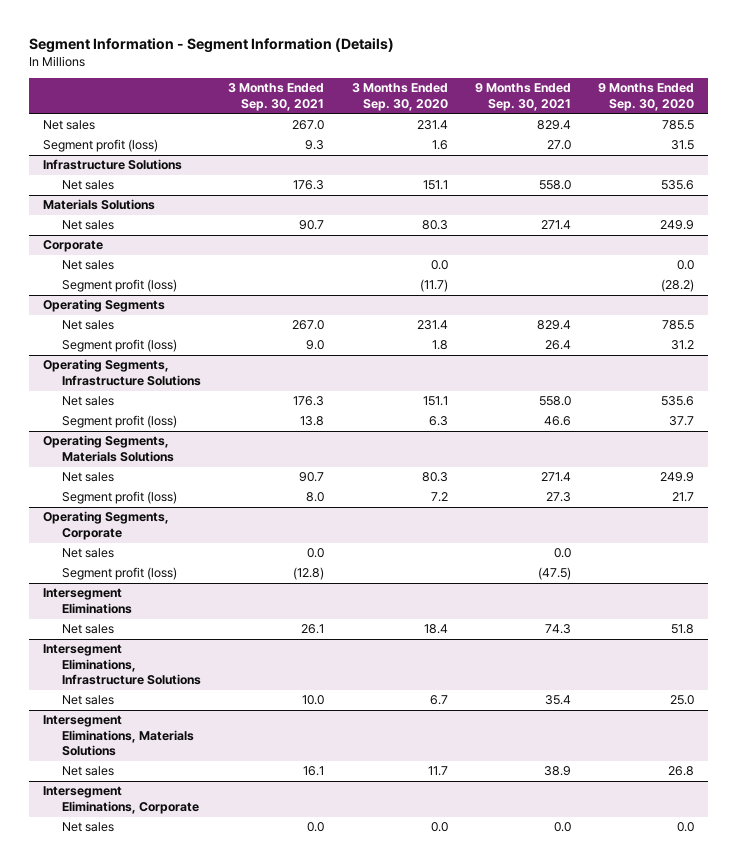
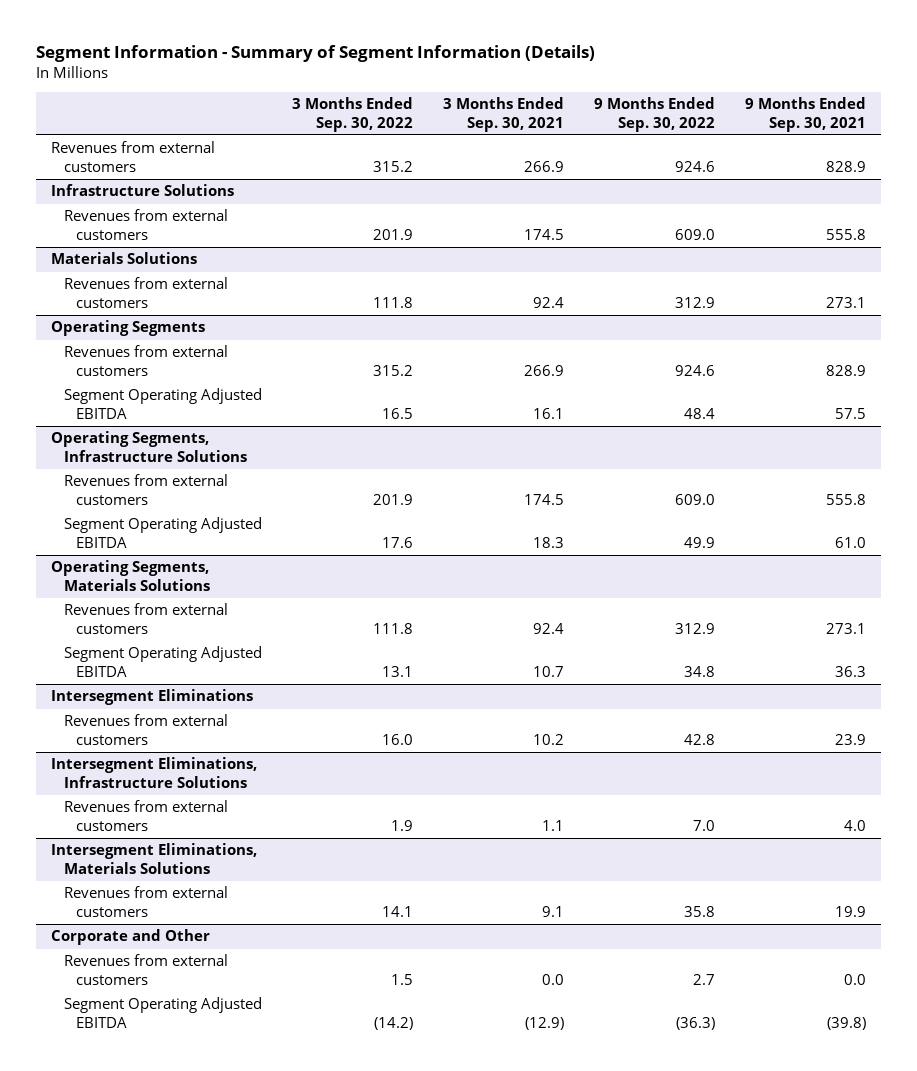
- Segment Information - Segment Information (Details)
+ Segment Information - Summary of Segment Information (Details)
- | 3 Months Ended Sep. 30, 2021 | 3 Months Ended Sep. 30, 2020 | 9 Months Ended Sep. 30, 2021 | 9 Months Ended Sep. 30, 2020
+ | 3 Months Ended Sep. 30, 2022 | 3 Months Ended Sep. 30, 2021 | 9 Months Ended Sep. 30, 2022 | 9 Months Ended Sep. 30, 2021
- Net sales | 267.0 | 231.4 | 829.4 | 785.5
- Segment profit (loss) | 9.3 | 1.6 | 27.0 | 31.5
+ Revenues from external customers | 315.2 | 266.9 | 924.6 | 828.9
@ Infrastructure Solutions
- Net sales | 176.3 | 151.1 | 558.0 | 535.6
+ Revenues from external customers | 201.9 | 174.5 | 609.0 | 555.8
@ Materials Solutions
- Net sales | 90.7 | 80.3 | 271.4 | 249.9
- Corporate
- Net sales | | 0.0 | | 0.0
- Segment profit (loss) | | (11.7) | | (28.2)
@ Materials Solutions
+ Revenues from external customers | 111.8 | 92.4 | 312.9 | 273.1
@ Operating Segments
- Net sales | 267.0 | 231.4 | 829.4 | 785.5
- Segment profit (loss) | 9.0 | 1.8 | 26.4 | 31.2
+ Revenues from external customers | 315.2 | 266.9 | 924.6 | 828.9
+ Segment Operating Adjusted EBITDA | 16.5 | 16.1 | 48.4 | 57.5
@ Operating Segments, Infrastructure Solutions
- Net sales | 176.3 | 151.1 | 558.0 | 535.6
- Segment profit (loss) | 13.8 | 6.3 | 46.6 | 37.7
+ Revenues from external customers | 201.9 | 174.5 | 609.0 | 555.8
+ Segment Operating Adjusted EBITDA | 17.6 | 18.3 | 49.9 | 61.0
@ Operating Segments, Materials Solutions
- Net sales | 90.7 | 80.3 | 271.4 | 249.9
- Segment profit (loss) | 8.0 | 7.2 | 27.3 | 21.7
- Operating Segments, Corporate
- Net sales | 0.0 | | 0.0 |
- Segment profit (loss) | (12.8) | | (47.5) |
@ Operating Segments, Materials Solutions
+ Revenues from external customers | 111.8 | 92.4 | 312.9 | 273.1
+ Segment Operating Adjusted EBITDA | 13.1 | 10.7 | 34.8 | 36.3
@ Intersegment Eliminations
- Net sales | 26.1 | 18.4 | 74.3 | 51.8
+ Revenues from external customers | 16.0 | 10.2 | 42.8 | 23.9
@ Intersegment Eliminations, Infrastructure Solutions
- Net sales | 10.0 | 6.7 | 35.4 | 25.0
+ Revenues from external customers | 1.9 | 1.1 | 7.0 | 4.0
@ Intersegment Eliminations, Materials Solutions
- Net sales | 16.1 | 11.7 | 38.9 | 26.8
- Intersegment Eliminations, Corporate
- Net sales | 0.0 | 0.0 | 0.0 | 0.0
@ Intersegment Eliminations, Materials Solutions
+ Revenues from external customers | 14.1 | 9.1 | 35.8 | 19.9
+ Corporate and Other
+ Revenues from external customers | 1.5 | 0.0 | 2.7 | 0.0
+ Segment Operating Adjusted EBITDA | (14.2) | (12.9) | (36.3) | (39.8)

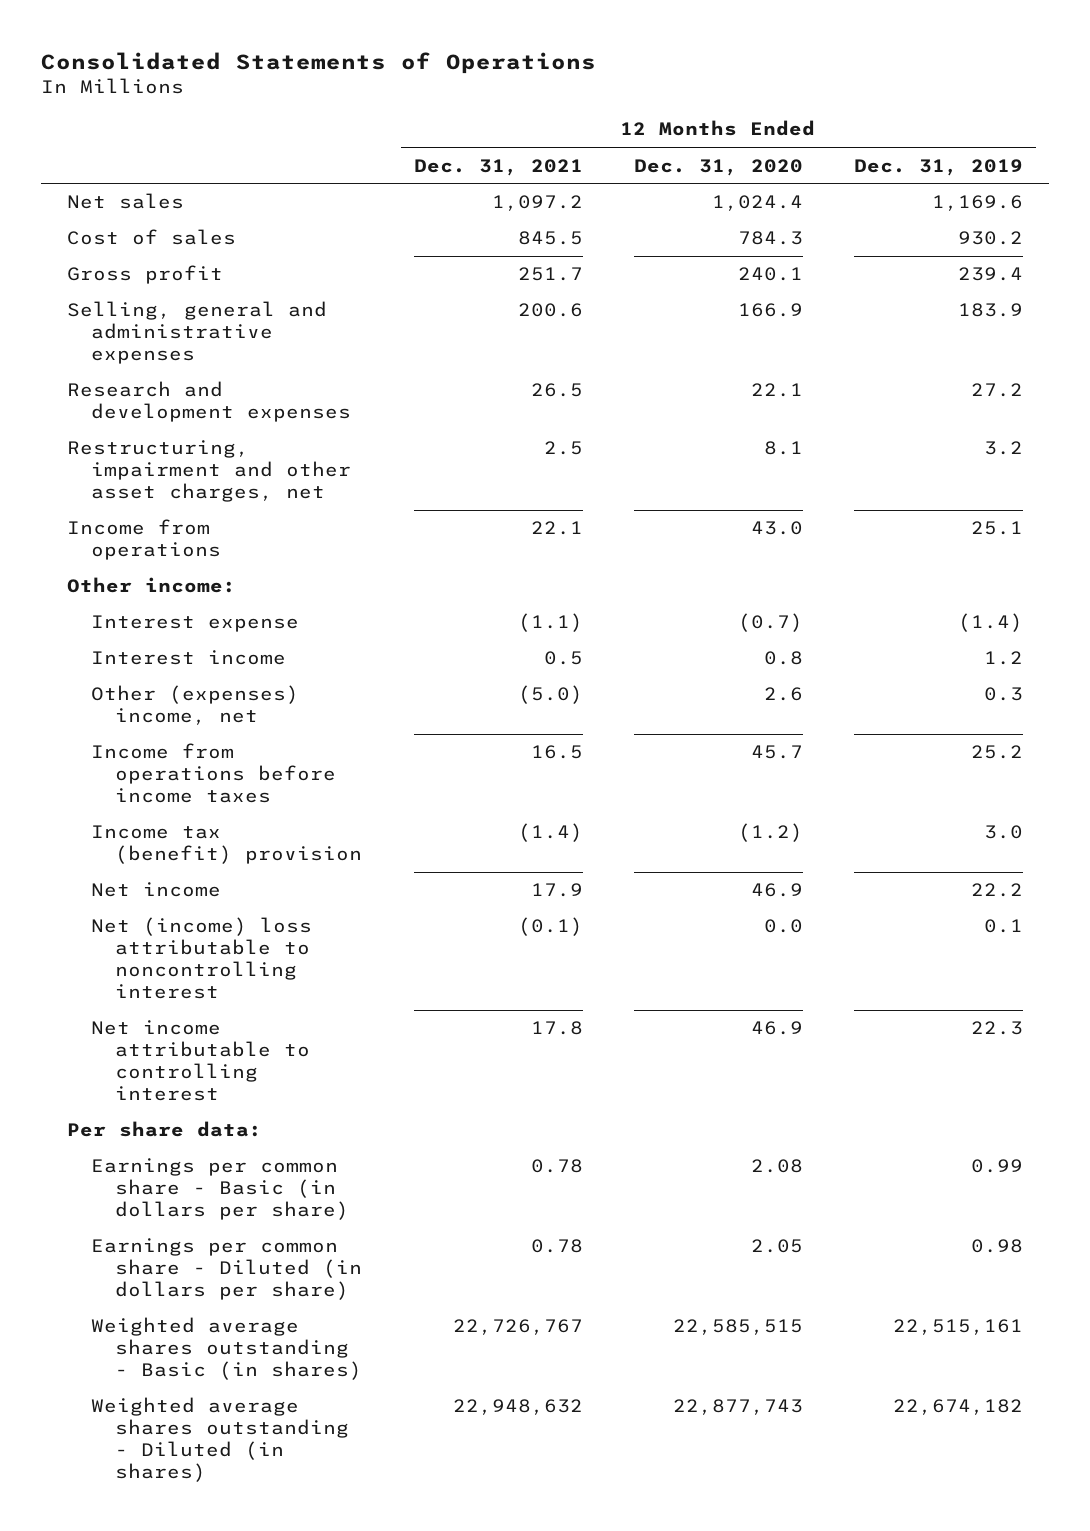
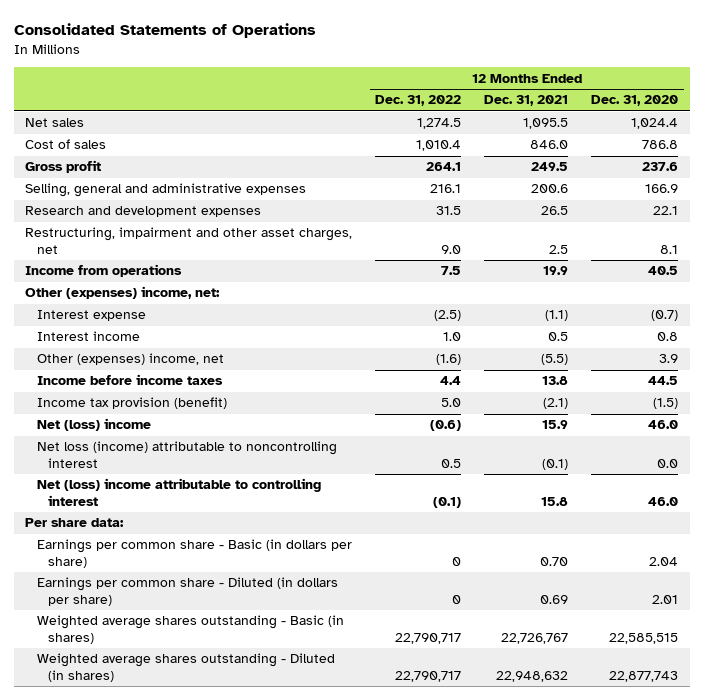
- | 12 Months Ended Dec. 31, 2021 | 12 Months Ended Dec. 31, 2020 | 12 Months Ended Dec. 31, 2019
+ | 12 Months Ended Dec. 31, 2022 | 12 Months Ended Dec. 31, 2021 | 12 Months Ended Dec. 31, 2020
- Net sales | 1,097.2 | 1,024.4 | 1,169.6
- Cost of sales | 845.5 | 784.3 | 930.2
- Gross profit | 251.7 | 240.1 | 239.4
+ Net sales | 1,274.5 | 1,095.5 | 1,024.4
+ Cost of sales | 1,010.4 | 846.0 | 786.8
+ Gross profit | 264.1 | 249.5 | 237.6
- Income from operations | 22.1 | 43.0 | 25.1
- Other income:
+ Income from operations | 7.5 | 19.9 | 40.5
+ Other (expenses) income, net:
- Other (expenses) income, net | (5.0) | 2.6 | 0.3
- Income from operations before income taxes | 16.5 | 45.7 | 25.2
- Income tax (benefit) provision | (1.4) | (1.2) | 3.0
- Net income | 17.9 | 46.9 | 22.2
- Net (income) loss attributable to noncontrolling interest | (0.1) | 0.0 | 0.1
- Net income attributable to controlling interest | 17.8 | 46.9 | 22.3
+ Other (expenses) income, net | (1.6) | (5.5) | 3.9
+ Income before income taxes | 4.4 | 13.8 | 44.5
+ Income tax provision (benefit) | 5.0 | (2.1) | (1.5)
+ Net (loss) income | (0.6) | 15.9 | 46.0
+ Net loss (income) attributable to noncontrolling interest | 0.5 | (0.1) | 0.0
+ Net (loss) income attributable to controlling interest | (0.1) | 15.8 | 46.0
- Earnings per common share - Basic (in dollars per share) | 0.78 | 2.08 | 0.99
- Earnings per common share - Diluted (in dollars per share) | 0.78 | 2.05 | 0.98
+ Earnings per common share - Basic (in dollars per share) | 0 | 0.70 | 2.04
+ Earnings per common share - Diluted (in dollars per share) | 0 | 0.69 | 2.01

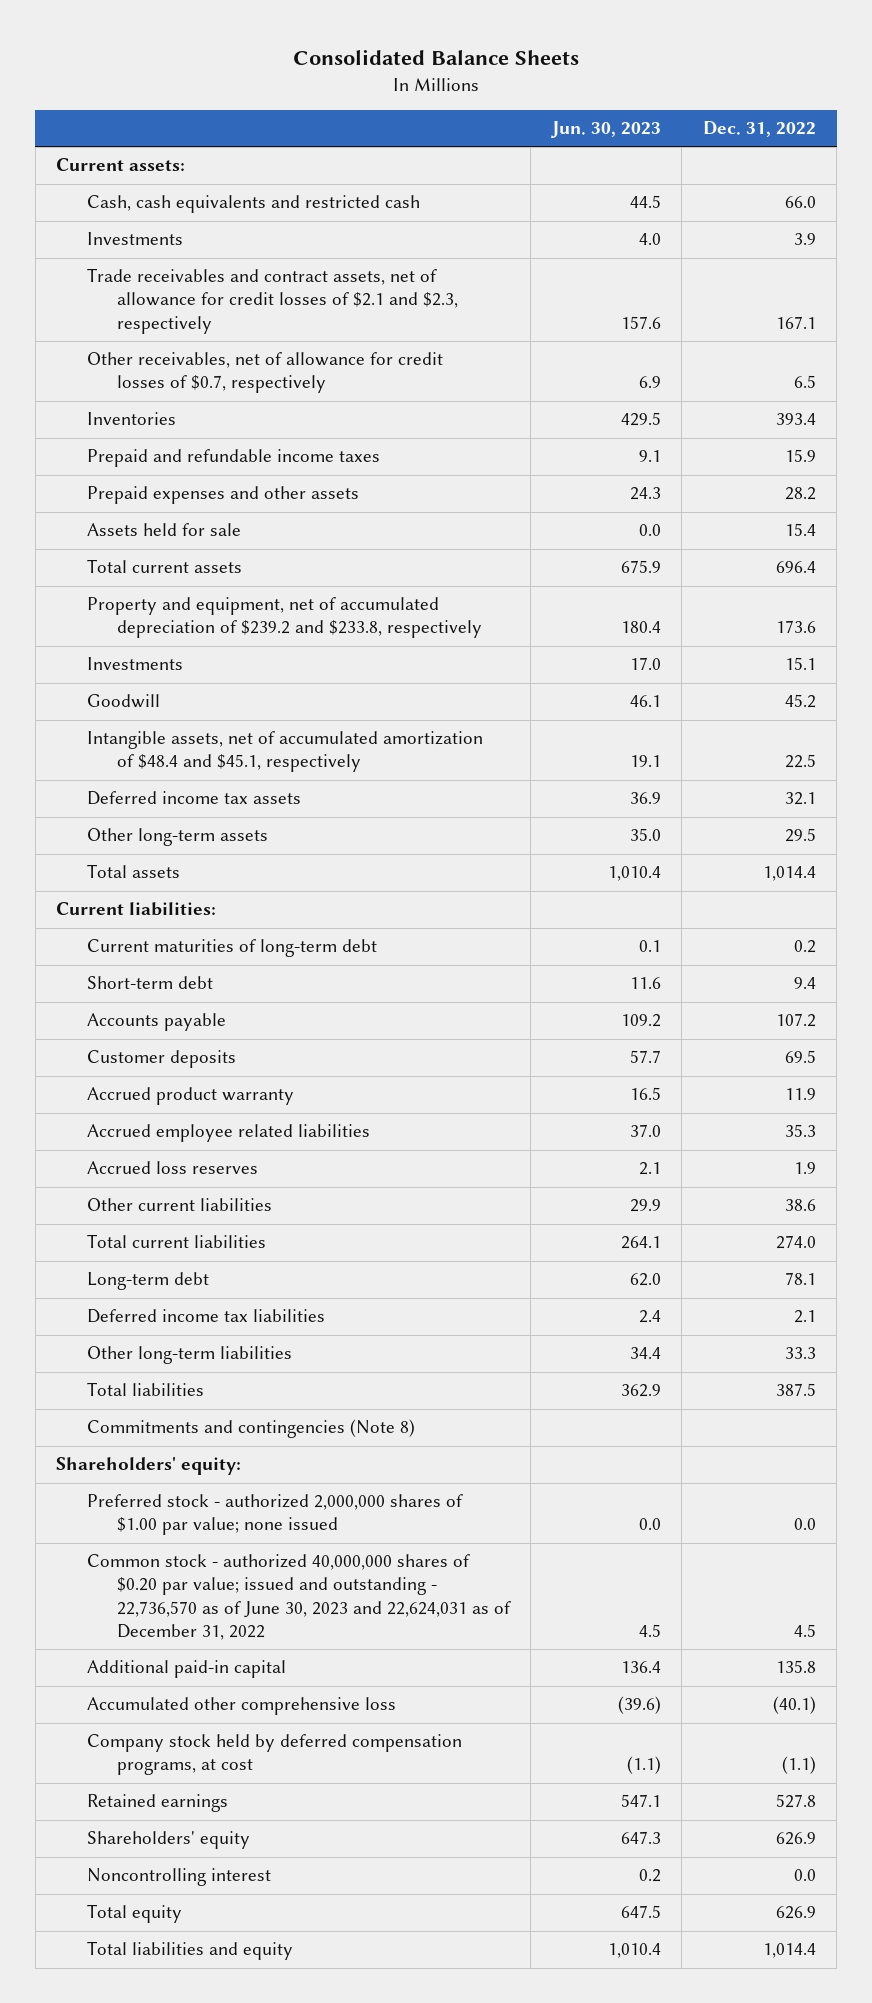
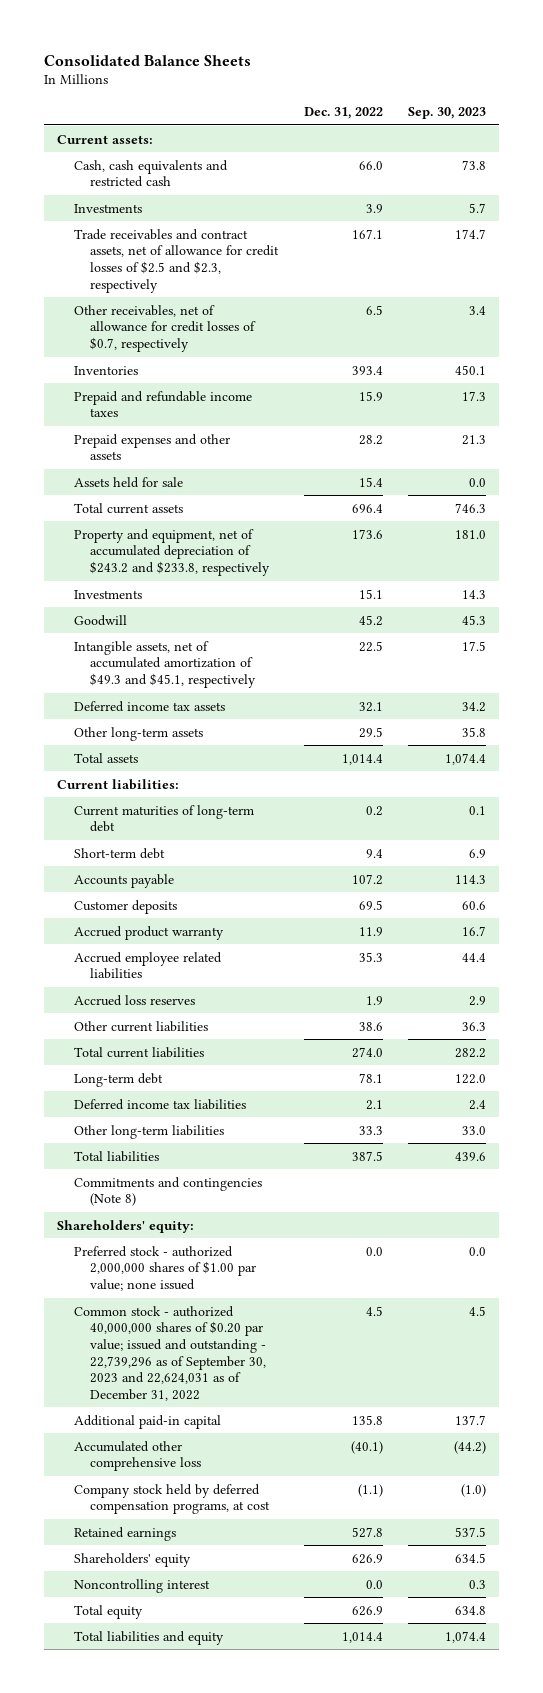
- | Jun. 30, 2023 | Dec. 31, 2022
+ | Dec. 31, 2022 | Sep. 30, 2023
- Trade receivables and contract assets, net of allowance for credit losses of $2.1 and $2.3, respectively | 157.6 | 167.1
+ Trade receivables and contract assets, net of allowance for credit losses of $2.5 and $2.3, respectively | 167.1 | 174.7
- Property and equipment, net of accumulated depreciation of $239.2 and $233.8, respectively | 180.4 | 173.6
+ Property and equipment, net of accumulated depreciation of $243.2 and $233.8, respectively | 173.6 | 181.0
- Intangible assets, net of accumulated amortization of $48.4 and $45.1, respectively | 19.1 | 22.5
+ Intangible assets, net of accumulated amortization of $49.3 and $45.1, respectively | 22.5 | 17.5
- Common stock - authorized 40,000,000 shares of $0.20 par value; issued and outstanding - 22,736,570 as of June 30, 2023 and 22,624,031 as of December 31, 2022 | 4.5 | 4.5
+ Common stock - authorized 40,000,000 shares of $0.20 par value; issued and outstanding - 22,739,296 as of September 30, 2023 and 22,624,031 as of December 31, 2022 | 4.5 | 4.5

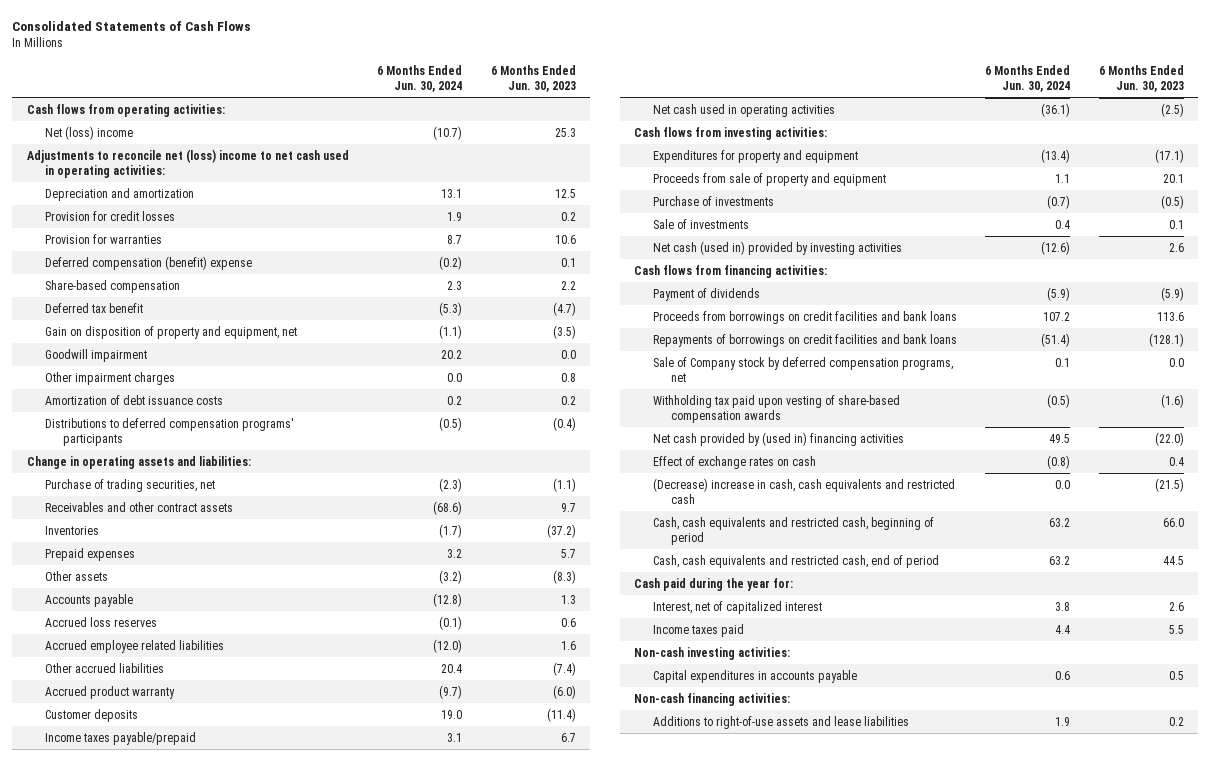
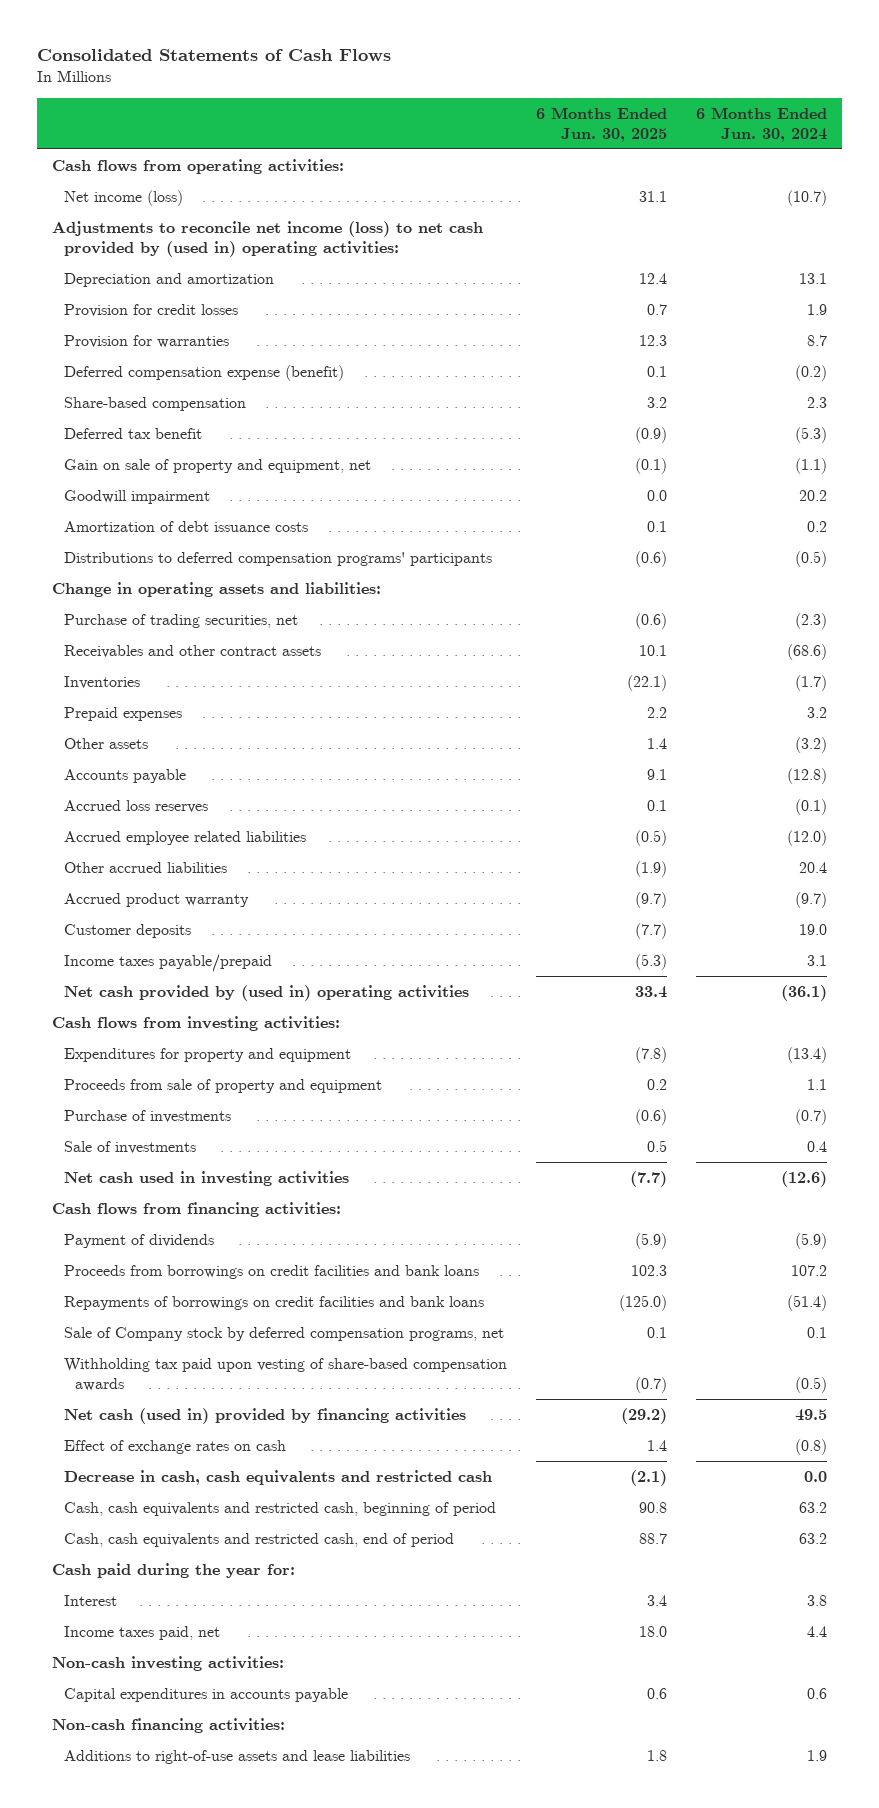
- | 6 Months Ended Jun. 30, 2024 | 6 Months Ended Jun. 30, 2023
+ | 6 Months Ended Jun. 30, 2025 | 6 Months Ended Jun. 30, 2024
- Net (loss) income | (10.7) | 25.3
- Adjustments to reconcile net (loss) income to net cash used in operating activities:
+ Net income (loss) | 31.1 | (10.7)
+ Adjustments to reconcile net income (loss) to net cash provided by (used in) operating activities:
- Deferred compensation (benefit) expense | (0.2) | 0.1
+ Deferred compensation expense (benefit) | 0.1 | (0.2)
- Gain on disposition of property and equipment, net | (1.1) | (3.5)
+ Gain on sale of property and equipment, net | (0.1) | (1.1)
- Other impairment charges | 0.0 | 0.8
- Net cash used in operating activities | (36.1) | (2.5)
+ Net cash provided by (used in) operating activities | 33.4 | (36.1)
- Net cash (used in) provided by investing activities | (12.6) | 2.6
+ Net cash used in investing activities | (7.7) | (12.6)
- Net cash provided by (used in) financing activities | 49.5 | (22.0)
+ Net cash (used in) provided by financing activities | (29.2) | 49.5
- (Decrease) increase in cash, cash equivalents and restricted cash | 0.0 | (21.5)
+ Decrease in cash, cash equivalents and restricted cash | (2.1) | 0.0
- Interest, net of capitalized interest | 3.8 | 2.6
- Income taxes paid | 4.4 | 5.5
+ Interest | 3.4 | 3.8
+ Income taxes paid, net | 18.0 | 4.4

